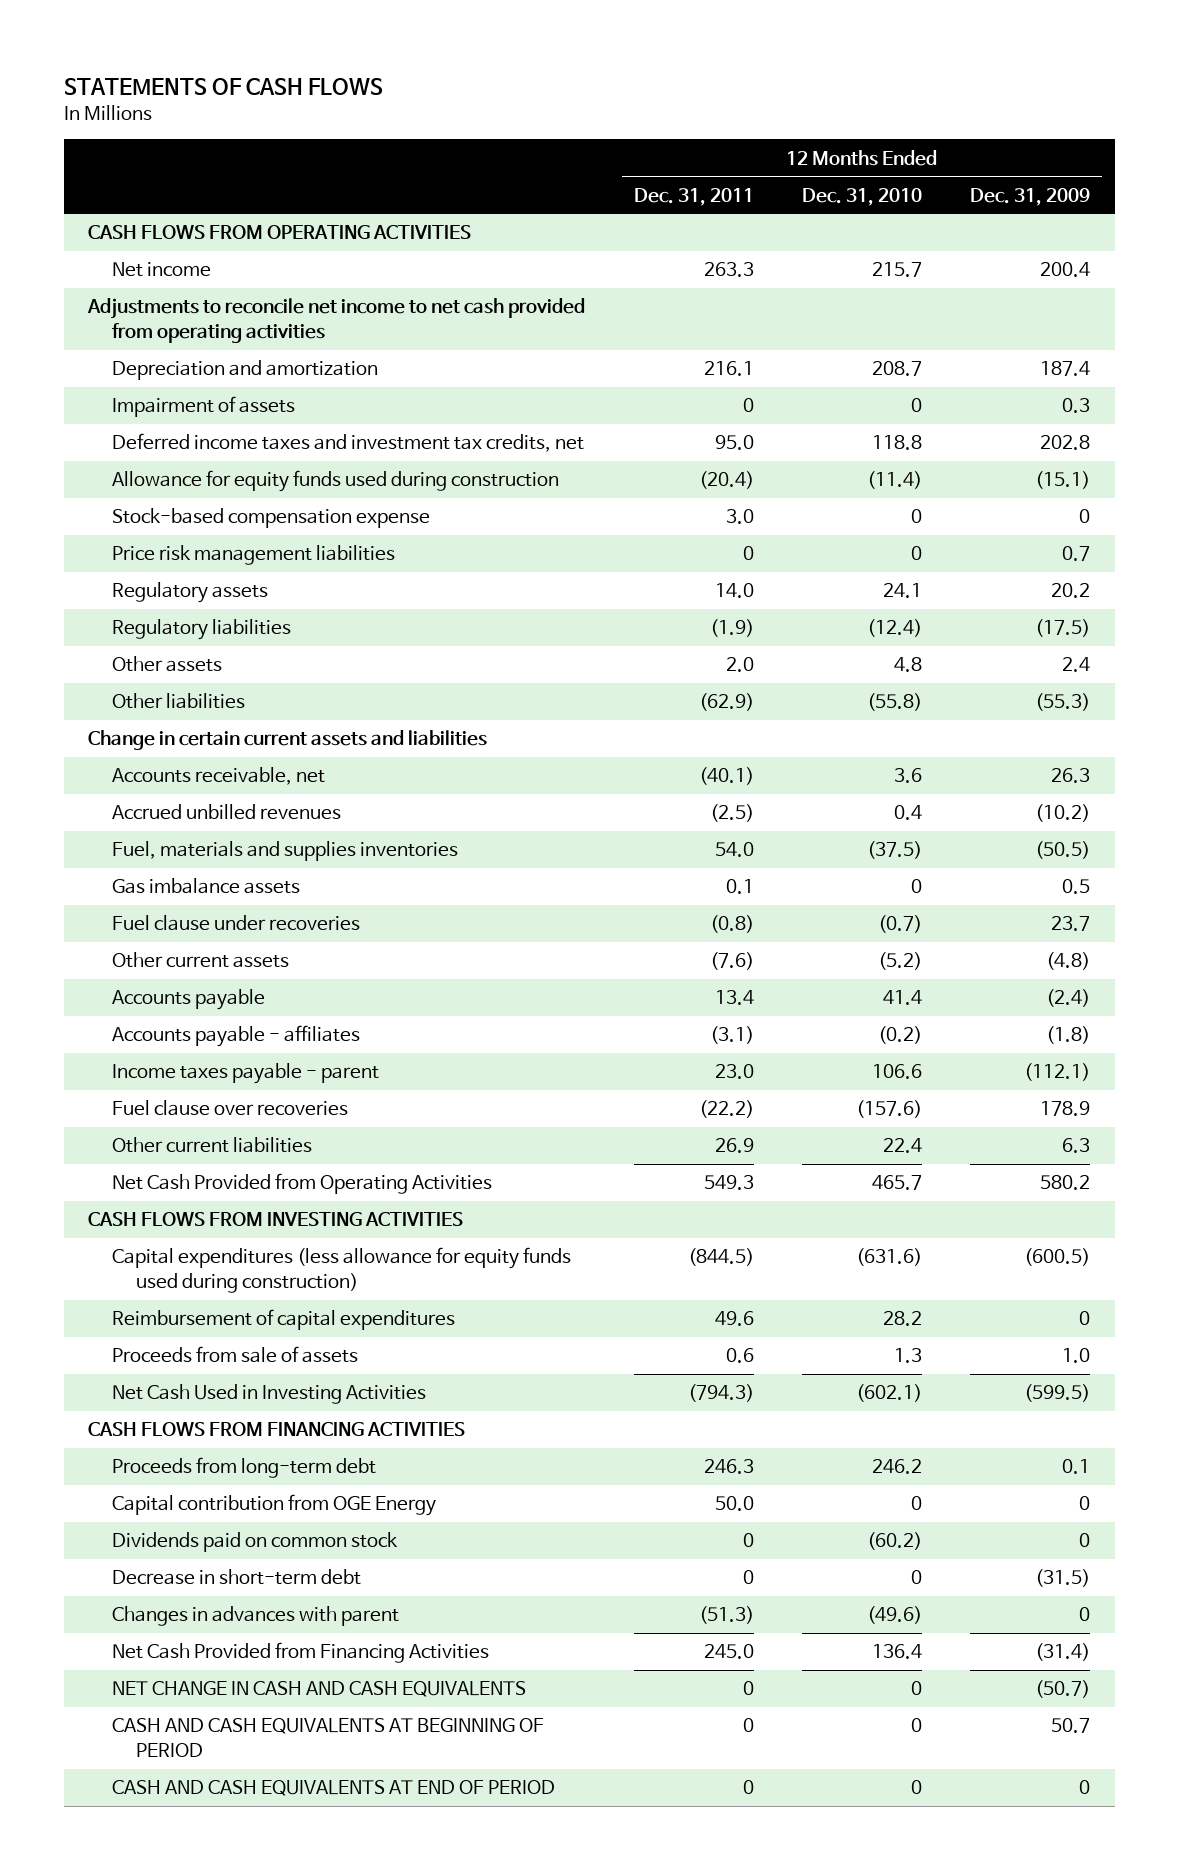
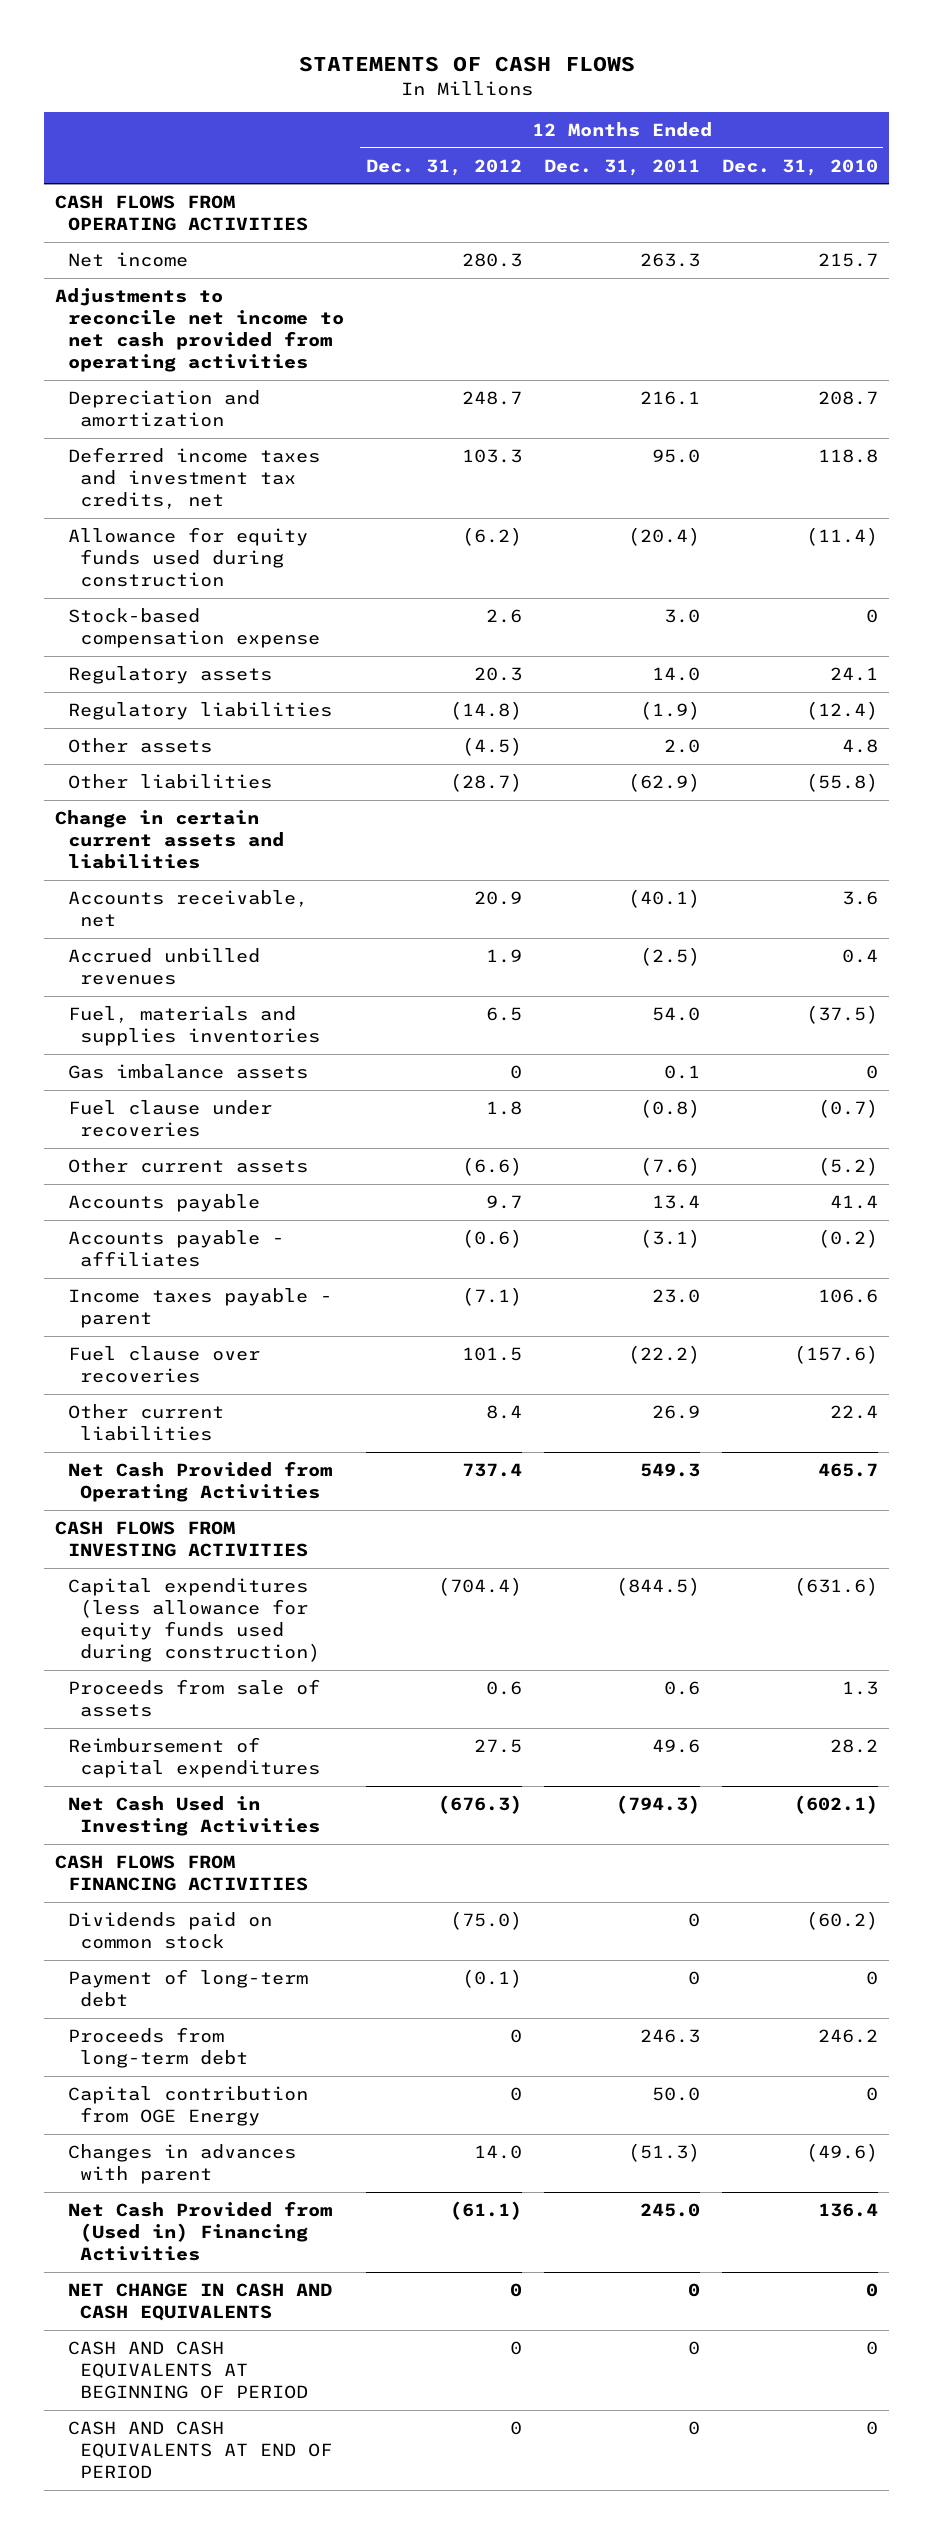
- | 12 Months Ended Dec. 31, 2011 | 12 Months Ended Dec. 31, 2010 | 12 Months Ended Dec. 31, 2009
+ | 12 Months Ended Dec. 31, 2012 | 12 Months Ended Dec. 31, 2011 | 12 Months Ended Dec. 31, 2010
- Impairment of assets | 0 | 0 | 0.3
- Price risk management liabilities | 0 | 0 | 0.7
moved down: Reimbursement of capital expenditures | 27.5 | 49.6 | 28.2
moved up: Dividends paid on common stock | (75.0) | 0 | (60.2)
+ Payment of long-term debt | (0.1) | 0 | 0
- Decrease in short-term debt | 0 | 0 | (31.5)
- Net Cash Provided from Financing Activities | 245.0 | 136.4 | (31.4)
+ Net Cash Provided from (Used in) Financing Activities | (61.1) | 245.0 | 136.4

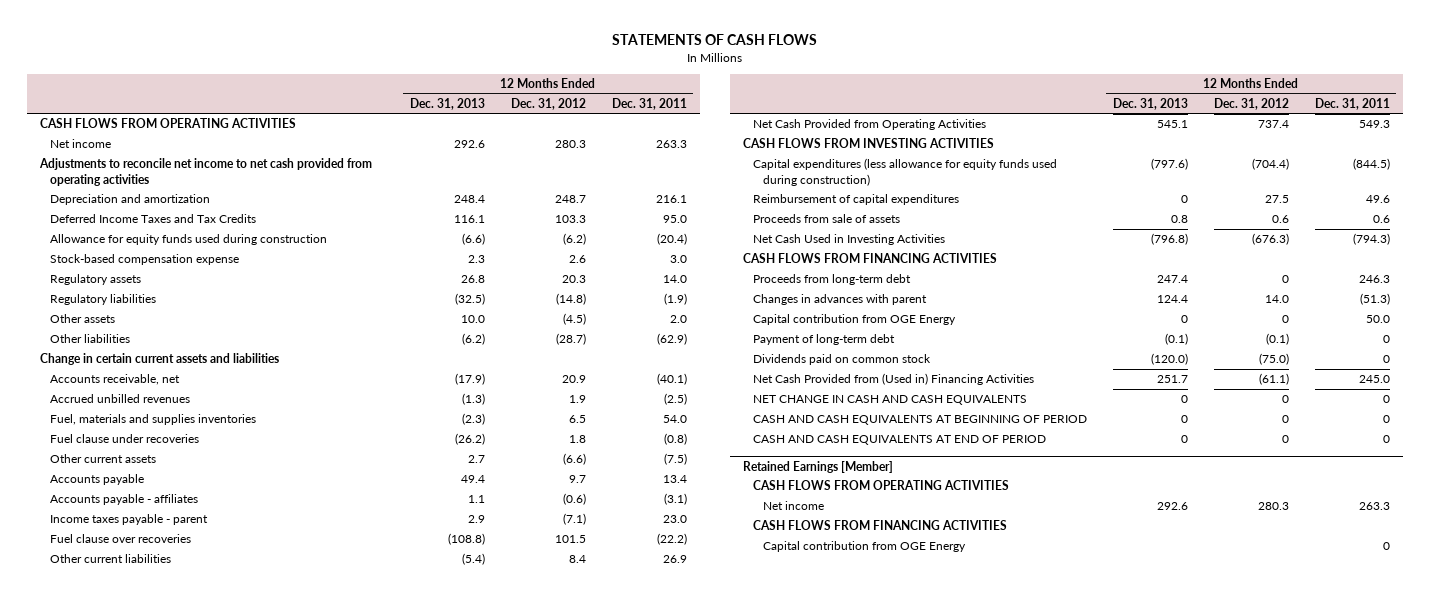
- | 12 Months Ended Dec. 31, 2012 | 12 Months Ended Dec. 31, 2011 | 12 Months Ended Dec. 31, 2010
+ | 12 Months Ended Dec. 31, 2013 | 12 Months Ended Dec. 31, 2012 | 12 Months Ended Dec. 31, 2011
- Deferred income taxes and investment tax credits, net | 103.3 | 95.0 | 118.8
+ Deferred Income Taxes and Tax Credits | 116.1 | 103.3 | 95.0
- Gas imbalance assets | 0 | 0.1 | 0
- Other current assets | (6.6) | (7.6) | (5.2)
+ Other current assets | 2.7 | (6.6) | (7.5)
moved down: Proceeds from sale of assets | 0.8 | 0.6 | 0.6
moved down: Capital contribution from OGE Energy | 0 | 0 | 50.0
moved down: Payment of long-term debt | (0.1) | (0.1) | 0
moved down: Dividends paid on common stock | (120.0) | (75.0) | 0
+ Retained Earnings [Member]
+ CASH FLOWS FROM OPERATING ACTIVITIES
+ Net income | 292.6 | 280.3 | 263.3
+ CASH FLOWS FROM FINANCING ACTIVITIES
+ Capital contribution from OGE Energy | | | 0

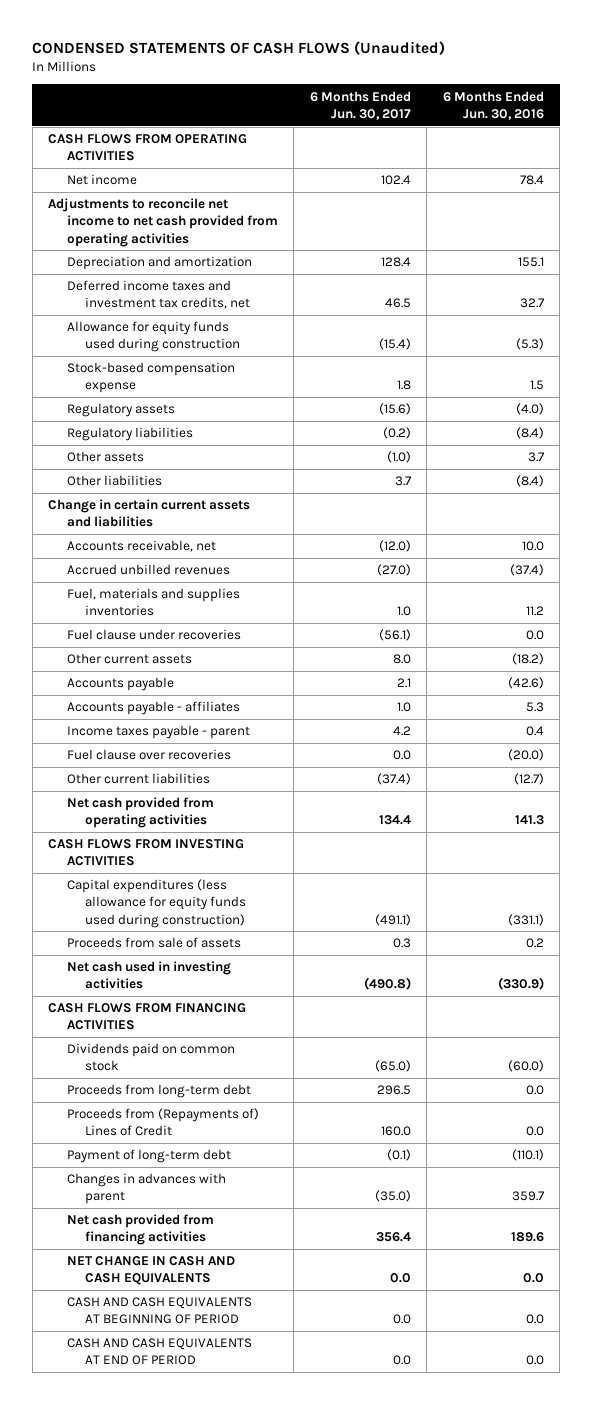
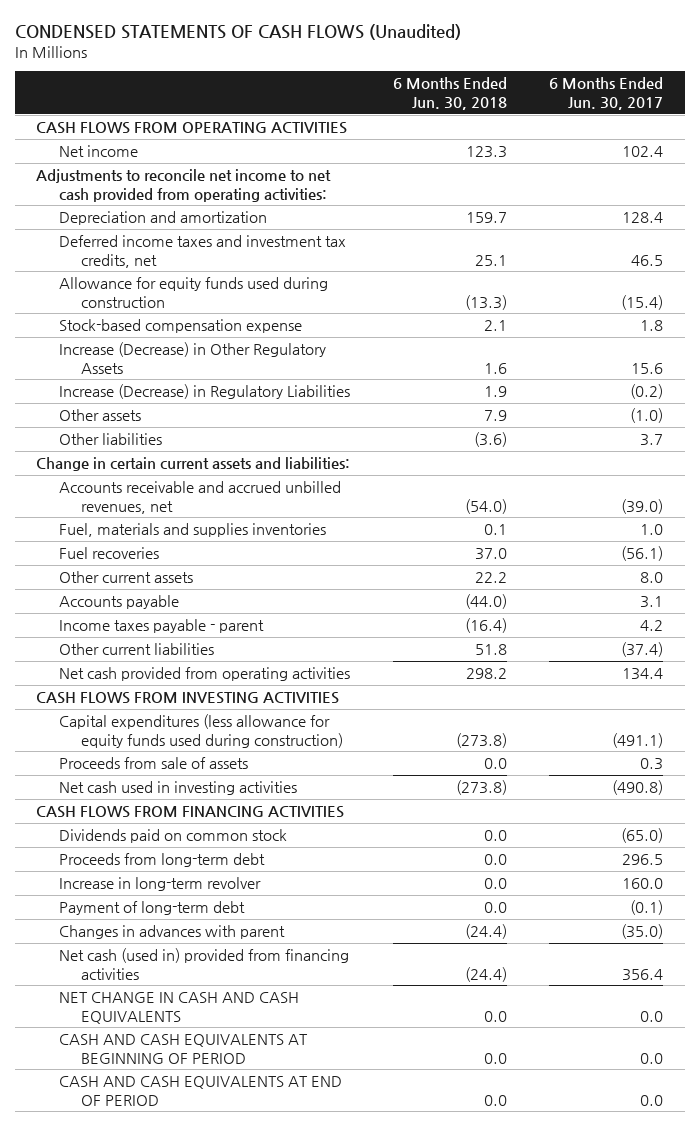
- | 6 Months Ended Jun. 30, 2017 | 6 Months Ended Jun. 30, 2016
+ | 6 Months Ended Jun. 30, 2018 | 6 Months Ended Jun. 30, 2017
- Adjustments to reconcile net income to net cash provided from operating activities
+ Adjustments to reconcile net income to net cash provided from operating activities:
- Regulatory assets | (15.6) | (4.0)
- Regulatory liabilities | (0.2) | (8.4)
+ Increase (Decrease) in Other Regulatory Assets | 1.6 | 15.6
+ Increase (Decrease) in Regulatory Liabilities | 1.9 | (0.2)
- Change in certain current assets and liabilities
- Accounts receivable, net | (12.0) | 10.0
- Accrued unbilled revenues | (27.0) | (37.4)
+ Change in certain current assets and liabilities:
+ Accounts receivable and accrued unbilled revenues, net | (54.0) | (39.0)
- Fuel clause under recoveries | (56.1) | 0.0
+ Fuel recoveries | 37.0 | (56.1)
- Accounts payable | 2.1 | (42.6)
- Accounts payable - affiliates | 1.0 | 5.3
+ Accounts payable | (44.0) | 3.1
- Fuel clause over recoveries | 0.0 | (20.0)
- Proceeds from (Repayments of) Lines of Credit | 160.0 | 0.0
+ Increase in long-term revolver | 0.0 | 160.0
- Net cash provided from financing activities | 356.4 | 189.6
+ Net cash (used in) provided from financing activities | (24.4) | 356.4

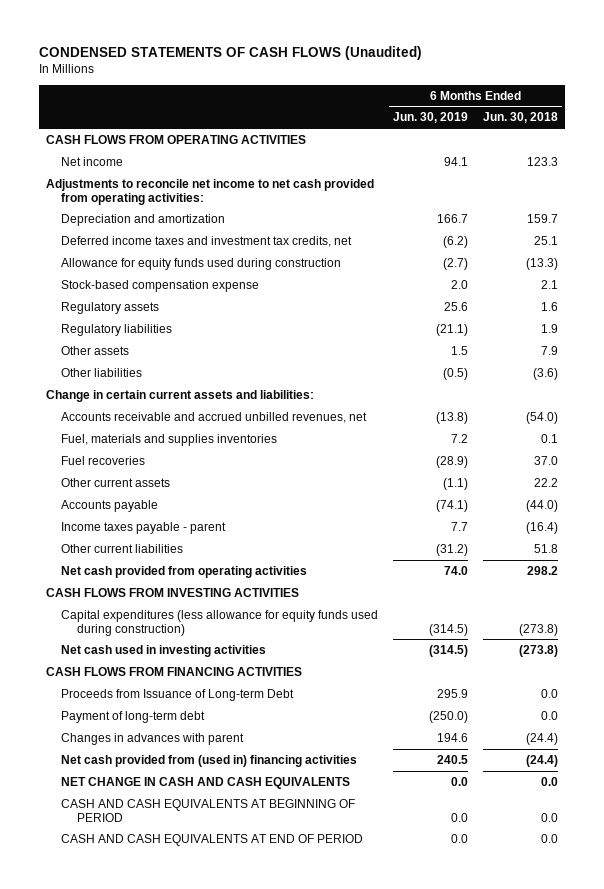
- | 6 Months Ended Jun. 30, 2018 | 6 Months Ended Jun. 30, 2017
+ | 6 Months Ended Jun. 30, 2019 | 6 Months Ended Jun. 30, 2018
- Increase (Decrease) in Other Regulatory Assets | 1.6 | 15.6
- Increase (Decrease) in Regulatory Liabilities | 1.9 | (0.2)
+ Regulatory assets | 25.6 | 1.6
+ Regulatory liabilities | (21.1) | 1.9
- Proceeds from sale of assets | 0.0 | 0.3
- Dividends paid on common stock | 0.0 | (65.0)
- Proceeds from long-term debt | 0.0 | 296.5
- Increase in long-term revolver | 0.0 | 160.0
+ Proceeds from Issuance of Long-term Debt | 295.9 | 0.0
- Net cash (used in) provided from financing activities | (24.4) | 356.4
+ Net cash provided from (used in) financing activities | 240.5 | (24.4)

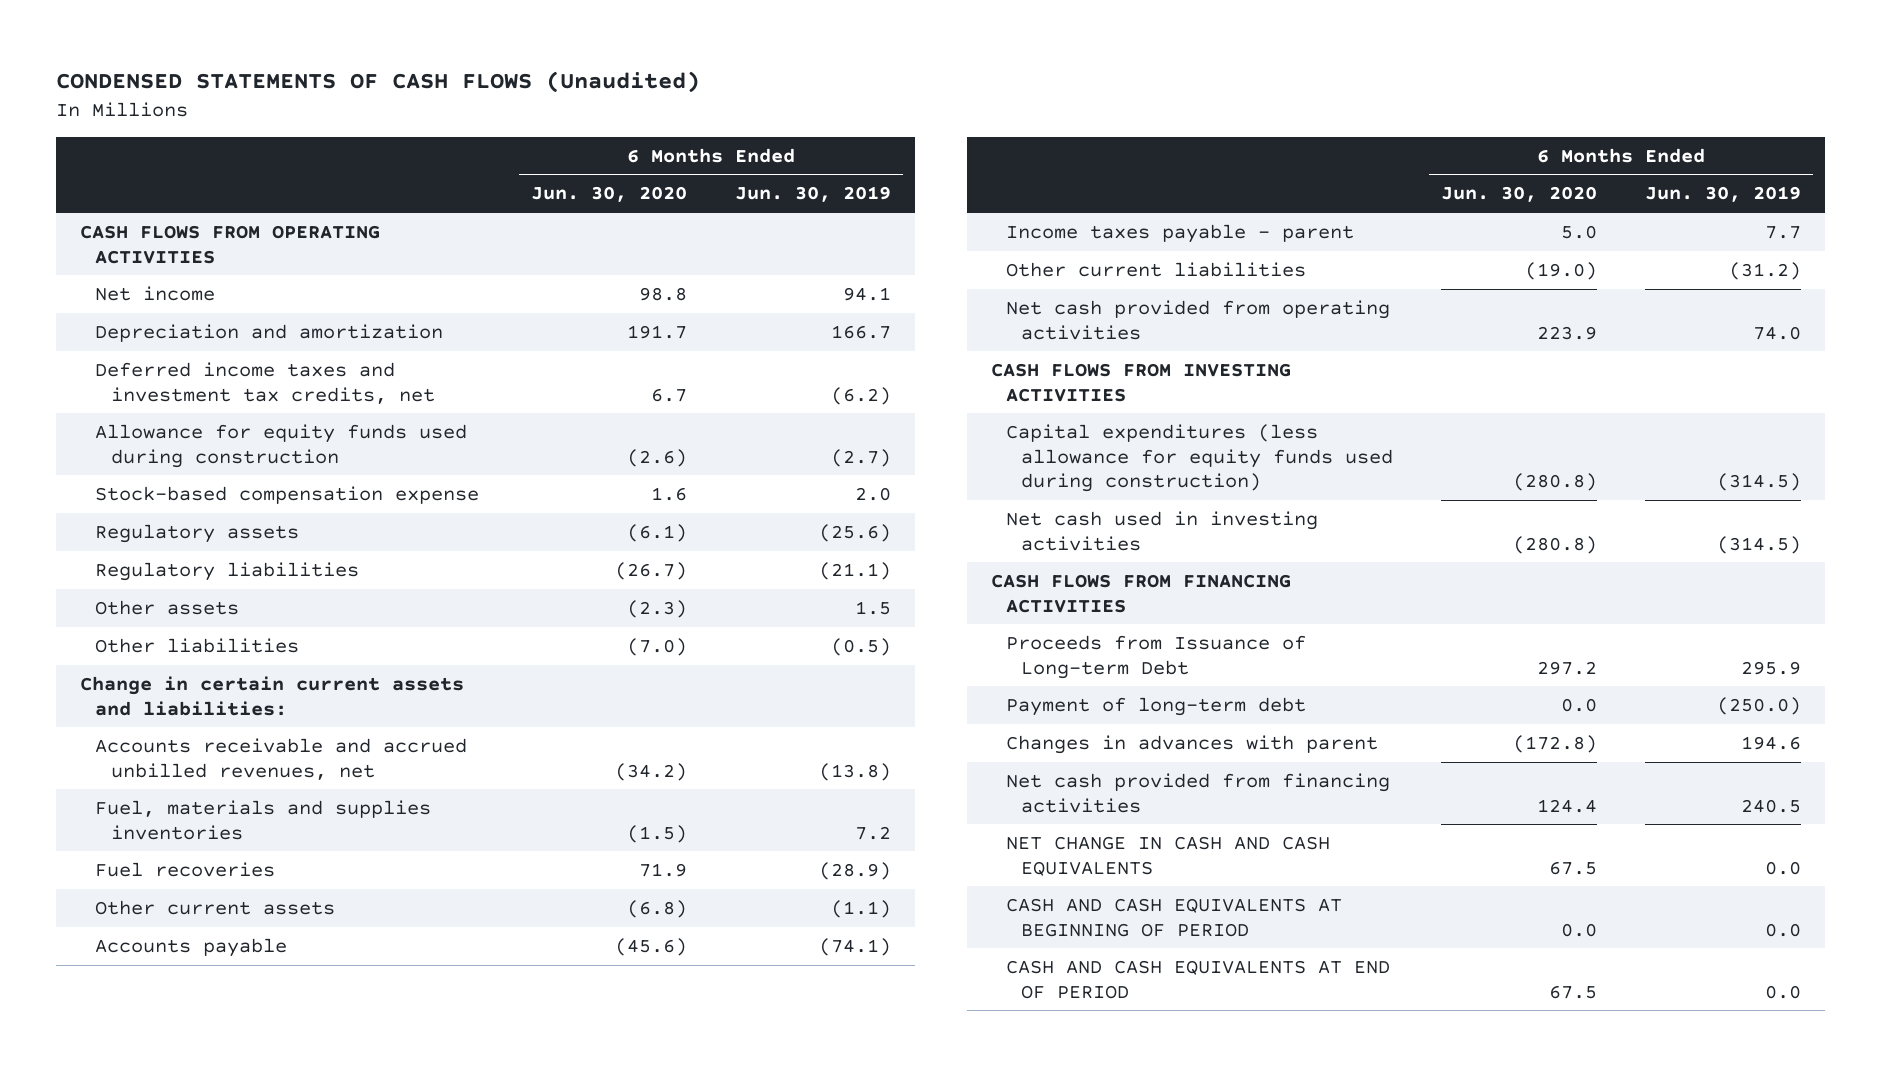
- | 6 Months Ended Jun. 30, 2019 | 6 Months Ended Jun. 30, 2018
+ | 6 Months Ended Jun. 30, 2020 | 6 Months Ended Jun. 30, 2019
- Adjustments to reconcile net income to net cash provided from operating activities:
- Regulatory assets | 25.6 | 1.6
+ Regulatory assets | (6.1) | (25.6)
- Net cash provided from (used in) financing activities | 240.5 | (24.4)
+ Net cash provided from financing activities | 124.4 | 240.5

